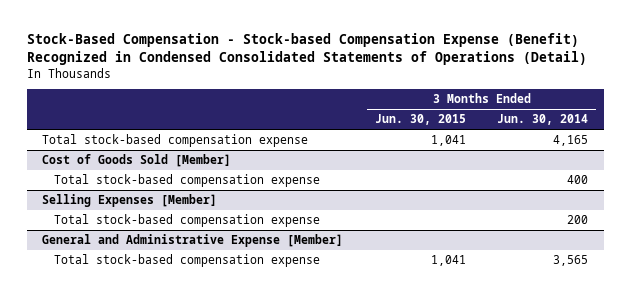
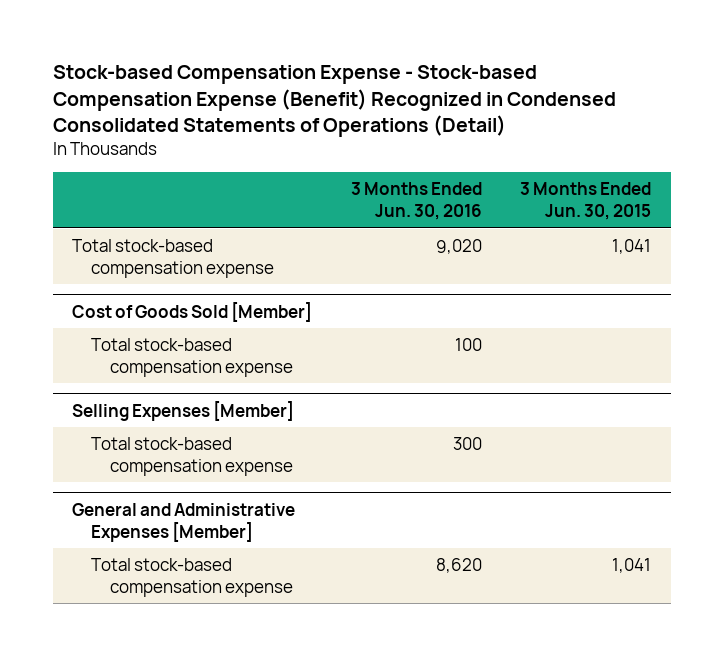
- Stock-Based Compensation - Stock-based Compensation Expense (Benefit) Recognized in Condensed Consolidated Statements of Operations (Detail)
+ Stock-based Compensation Expense - Stock-based Compensation Expense (Benefit) Recognized in Condensed Consolidated Statements of Operations (Detail)
- | 3 Months Ended Jun. 30, 2015 | 3 Months Ended Jun. 30, 2014
+ | 3 Months Ended Jun. 30, 2016 | 3 Months Ended Jun. 30, 2015
- General and Administrative Expense [Member]
+ General and Administrative Expenses [Member]

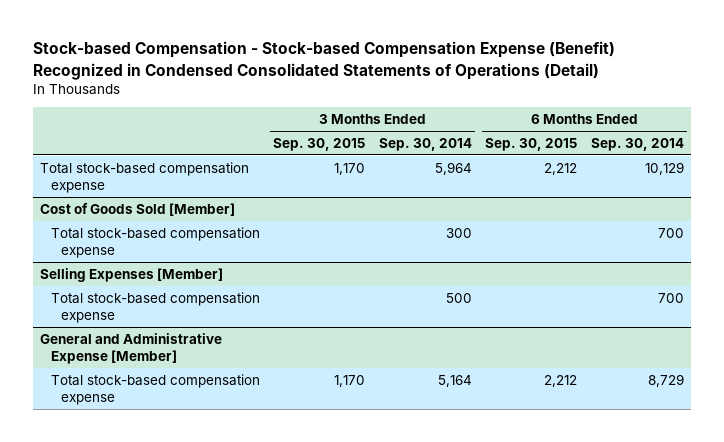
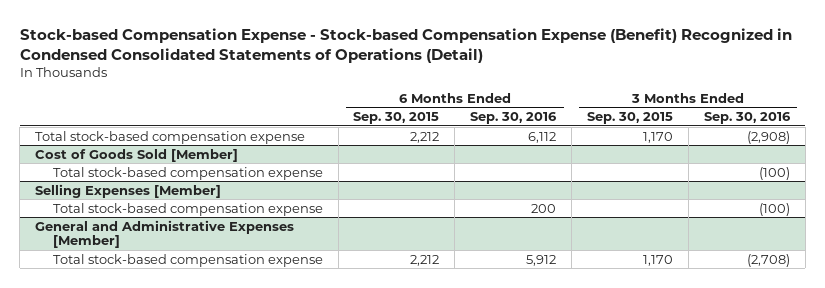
- Stock-based Compensation - Stock-based Compensation Expense (Benefit) Recognized in Condensed Consolidated Statements of Operations (Detail)
+ Stock-based Compensation Expense - Stock-based Compensation Expense (Benefit) Recognized in Condensed Consolidated Statements of Operations (Detail)
- | 3 Months Ended Sep. 30, 2015 | 3 Months Ended Sep. 30, 2014 | 6 Months Ended Sep. 30, 2015 | 6 Months Ended Sep. 30, 2014
+ | 6 Months Ended Sep. 30, 2015 | 6 Months Ended Sep. 30, 2016 | 3 Months Ended Sep. 30, 2015 | 3 Months Ended Sep. 30, 2016
- General and Administrative Expense [Member]
+ General and Administrative Expenses [Member]

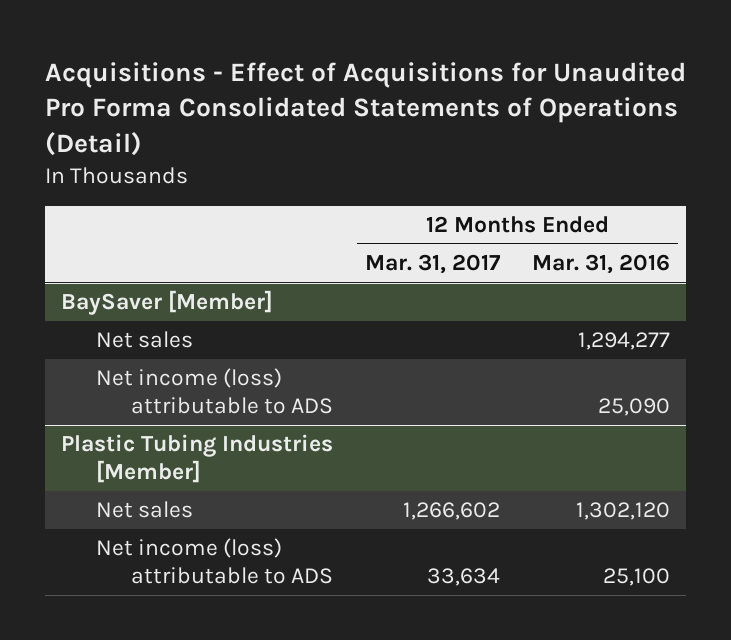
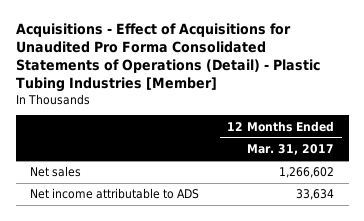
- Acquisitions - Effect of Acquisitions for Unaudited Pro Forma Consolidated Statements of Operations (Detail)
+ Acquisitions - Effect of Acquisitions for Unaudited Pro Forma Consolidated Statements of Operations (Detail) - Plastic Tubing Industries [Member]
- | 12 Months Ended Mar. 31, 2017 | 12 Months Ended Mar. 31, 2016
+ | 12 Months Ended Mar. 31, 2017
- BaySaver [Member]
- Net sales | | 1,294,277
- Net income (loss) attributable to ADS | | 25,090
- Plastic Tubing Industries [Member]
- Net income (loss) attributable to ADS | 33,634 | 25,100
+ Net income attributable to ADS | 33,634

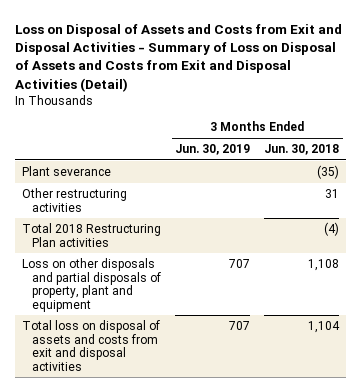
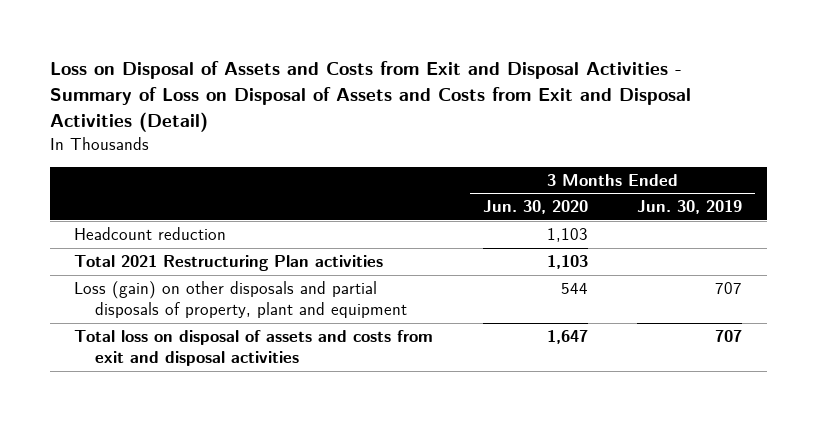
- | 3 Months Ended Jun. 30, 2019 | 3 Months Ended Jun. 30, 2018
+ | 3 Months Ended Jun. 30, 2020 | 3 Months Ended Jun. 30, 2019
- Plant severance | | (35)
- Other restructuring activities | | 31
- Total 2018 Restructuring Plan activities | | (4)
- Loss on other disposals and partial disposals of property, plant and equipment | 707 | 1,108
+ Headcount reduction | 1,103 |
+ Total 2021 Restructuring Plan activities | 1,103 |
+ Loss (gain) on other disposals and partial disposals of property, plant and equipment | 544 | 707

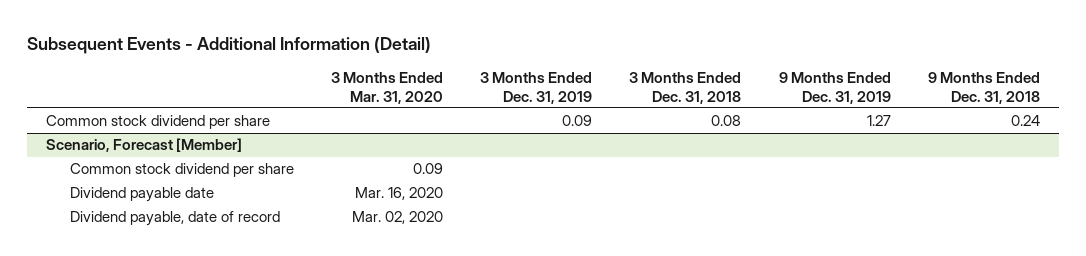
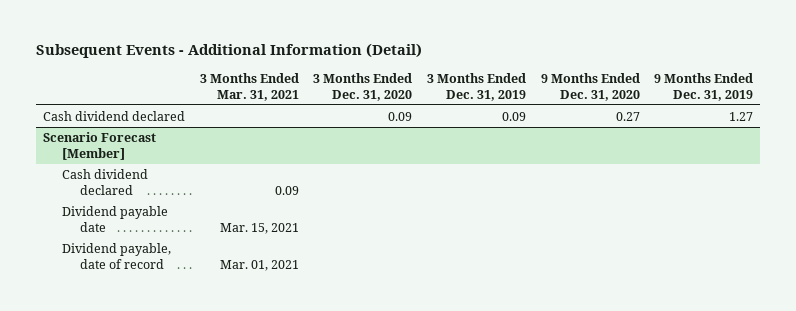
- | 3 Months Ended Mar. 31, 2020 | 3 Months Ended Dec. 31, 2019 | 3 Months Ended Dec. 31, 2018 | 9 Months Ended Dec. 31, 2019 | 9 Months Ended Dec. 31, 2018
+ | 3 Months Ended Mar. 31, 2021 | 3 Months Ended Dec. 31, 2020 | 3 Months Ended Dec. 31, 2019 | 9 Months Ended Dec. 31, 2020 | 9 Months Ended Dec. 31, 2019
- Common stock dividend per share | | 0.09 | 0.08 | 1.27 | 0.24
- Scenario, Forecast [Member]
- Common stock dividend per share | 0.09 | | | |
+ Cash dividend declared | | 0.09 | 0.09 | 0.27 | 1.27
+ Scenario Forecast [Member]
+ Cash dividend declared | 0.09 | | | |

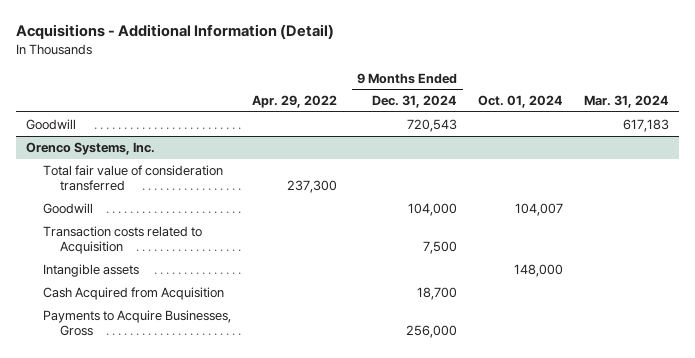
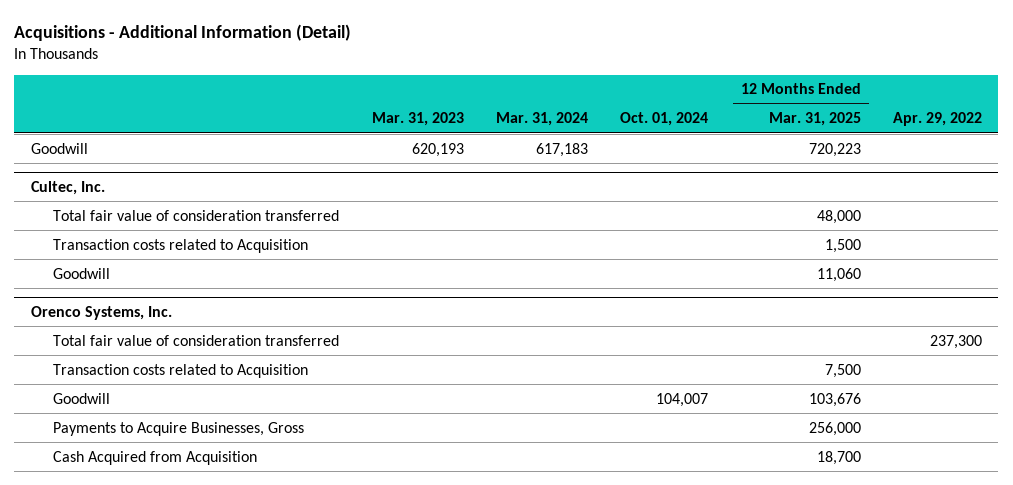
- | Apr. 29, 2022 | 9 Months Ended Dec. 31, 2024 | Oct. 01, 2024 | Mar. 31, 2024
+ | Mar. 31, 2023 | Mar. 31, 2024 | Oct. 01, 2024 | 12 Months Ended Mar. 31, 2025 | Apr. 29, 2022
+ Cultec, Inc.
+ Total fair value of consideration transferred | | | | 48,000 |
+ Transaction costs related to Acquisition | | | | 1,500 |
+ Goodwill | | | | 11,060 |
@ Orenco Systems, Inc.
- Intangible assets | | | 148,000 |
moved down: Goodwill | | | 104,007 | 103,676 |
moved down: Cash Acquired from Acquisition | | | | 18,700 |

